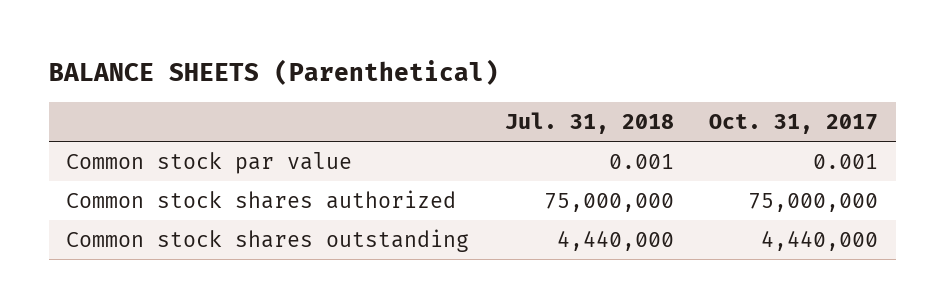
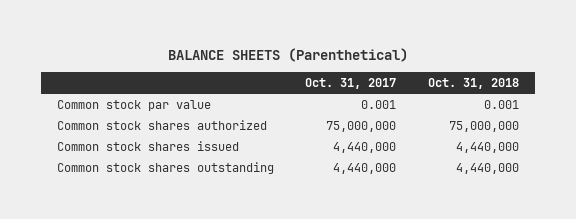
- | Jul. 31, 2018 | Oct. 31, 2017
+ | Oct. 31, 2017 | Oct. 31, 2018
+ Common stock shares issued | 4,440,000 | 4,440,000

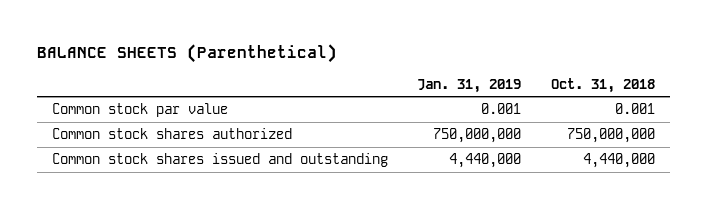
- | Oct. 31, 2017 | Oct. 31, 2018
+ | Jan. 31, 2019 | Oct. 31, 2018
- Common stock shares authorized | 75,000,000 | 75,000,000
- Common stock shares issued | 4,440,000 | 4,440,000
- Common stock shares outstanding | 4,440,000 | 4,440,000
+ Common stock shares authorized | 750,000,000 | 750,000,000
+ Common stock shares issued and outstanding | 4,440,000 | 4,440,000

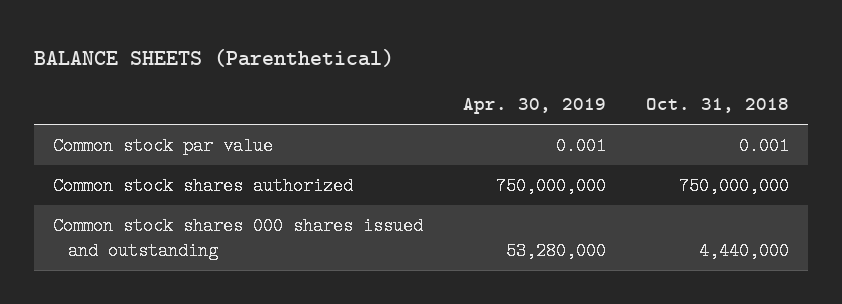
- | Jan. 31, 2019 | Oct. 31, 2018
+ | Apr. 30, 2019 | Oct. 31, 2018
- Common stock shares issued and outstanding | 4,440,000 | 4,440,000
+ Common stock shares 000 shares issued and outstanding | 53,280,000 | 4,440,000

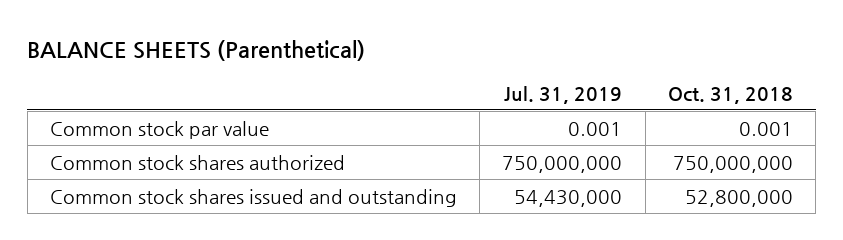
- | Apr. 30, 2019 | Oct. 31, 2018
+ | Jul. 31, 2019 | Oct. 31, 2018
- Common stock shares 000 shares issued and outstanding | 53,280,000 | 4,440,000
+ Common stock shares issued and outstanding | 54,430,000 | 52,800,000

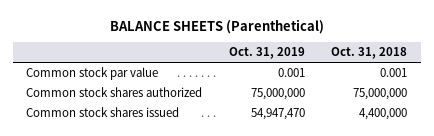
- | Jul. 31, 2019 | Oct. 31, 2018
+ | Oct. 31, 2019 | Oct. 31, 2018
- Common stock shares authorized | 750,000,000 | 750,000,000
- Common stock shares issued and outstanding | 54,430,000 | 52,800,000
+ Common stock shares authorized | 75,000,000 | 75,000,000
+ Common stock shares issued | 54,947,470 | 4,400,000

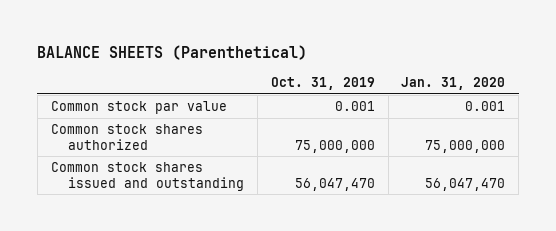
- | Oct. 31, 2019 | Oct. 31, 2018
+ | Oct. 31, 2019 | Jan. 31, 2020
- Common stock shares issued | 54,947,470 | 4,400,000
+ Common stock shares issued and outstanding | 56,047,470 | 56,047,470

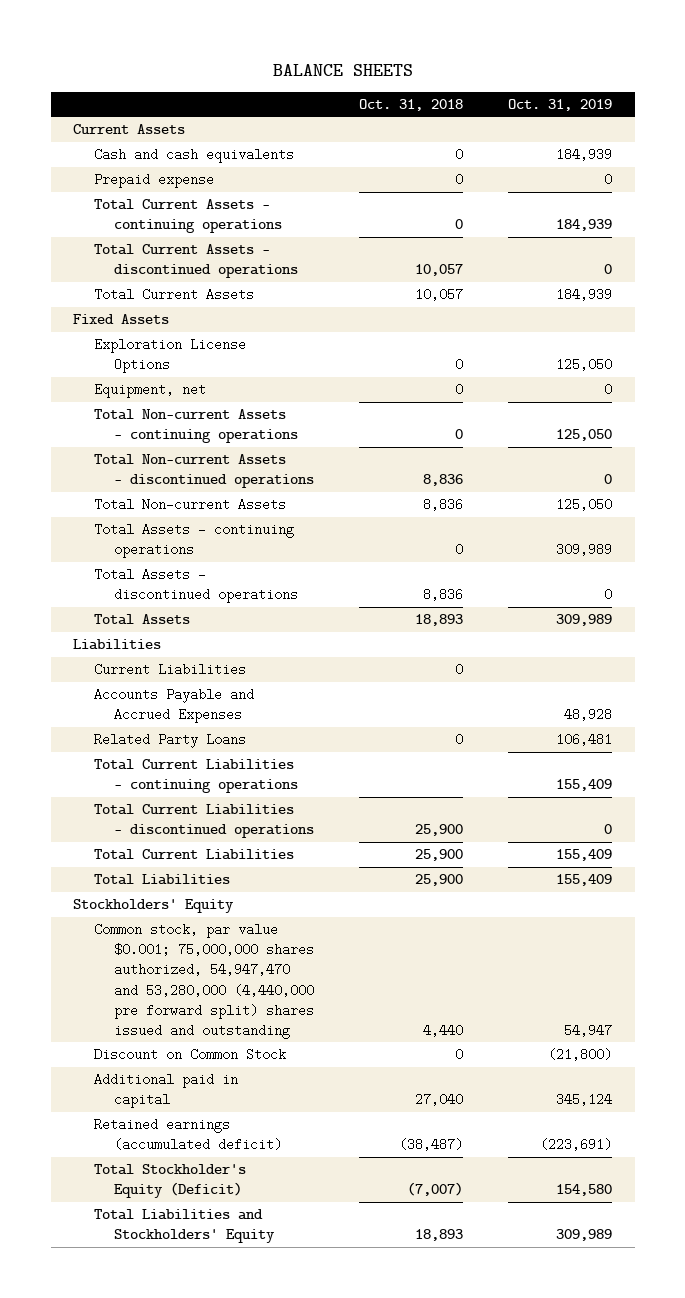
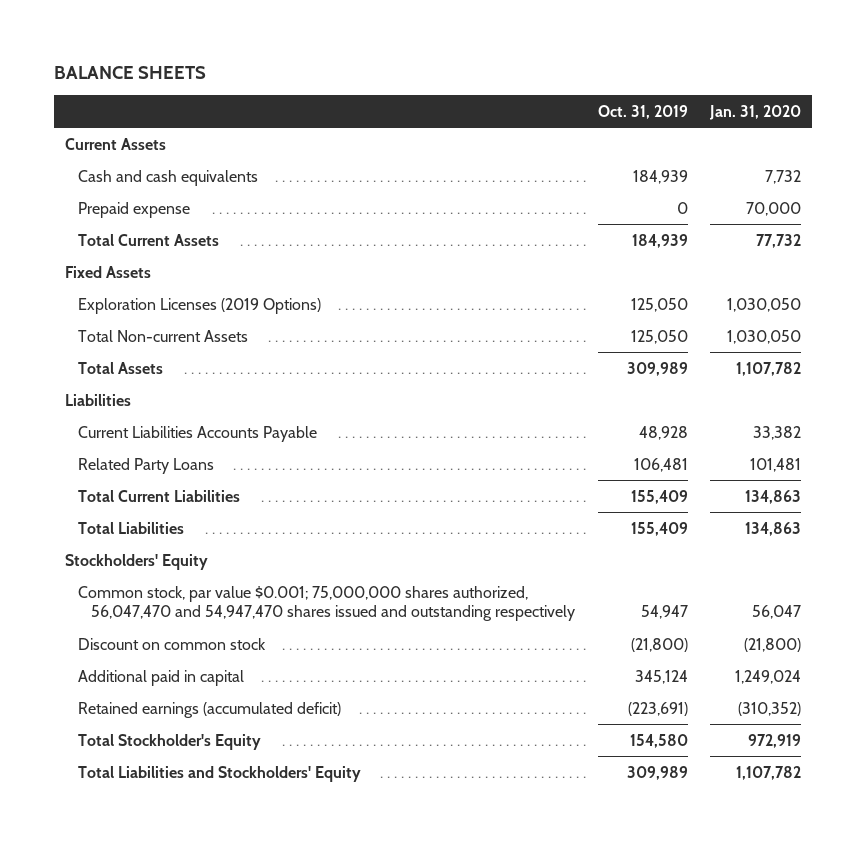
- | Oct. 31, 2018 | Oct. 31, 2019
+ | Oct. 31, 2019 | Jan. 31, 2020
- Total Current Assets - continuing operations | 0 | 184,939
- Total Current Assets - discontinued operations | 10,057 | 0
- Exploration License Options | 0 | 125,050
- Equipment, net | 0 | 0
- Total Non-current Assets - continuing operations | 0 | 125,050
- Total Non-current Assets - discontinued operations | 8,836 | 0
+ Exploration Licenses (2019 Options) | 125,050 | 1,030,050
- Total Assets - continuing operations | 0 | 309,989
- Total Assets - discontinued operations | 8,836 | 0
- Current Liabilities | 0 |
- Accounts Payable and Accrued Expenses | | 48,928
+ Current Liabilities Accounts Payable | 48,928 | 33,382
- Total Current Liabilities - continuing operations | | 155,409
- Total Current Liabilities - discontinued operations | 25,900 | 0
- Common stock, par value $0.001; 75,000,000 shares authorized, 54,947,470 and 53,280,000 (4,440,000 pre forward split) shares issued and outstanding | 4,440 | 54,947
- Discount on Common Stock | 0 | (21,800)
+ Common stock, par value $0.001; 75,000,000 shares authorized, 56,047,470 and 54,947,470 shares issued and outstanding respectively | 54,947 | 56,047
+ Discount on common stock | (21,800) | (21,800)
- Total Stockholder's Equity (Deficit) | (7,007) | 154,580
+ Total Stockholder's Equity | 154,580 | 972,919

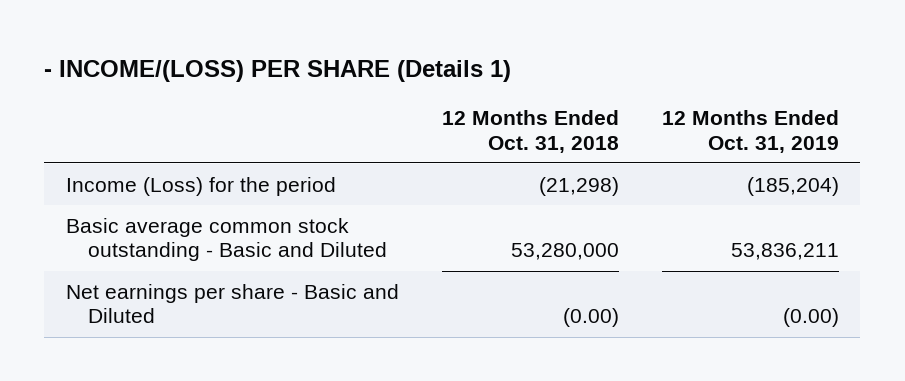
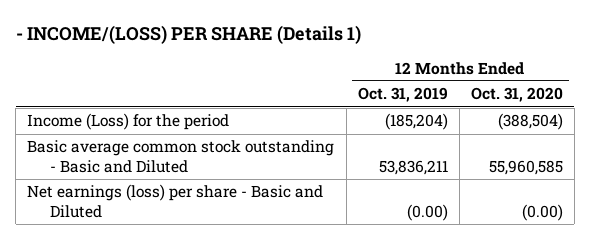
- | 12 Months Ended Oct. 31, 2018 | 12 Months Ended Oct. 31, 2019
+ | 12 Months Ended Oct. 31, 2019 | 12 Months Ended Oct. 31, 2020
- Net earnings per share - Basic and Diluted | (0.00) | (0.00)
+ Net earnings (loss) per share - Basic and Diluted | (0.00) | (0.00)

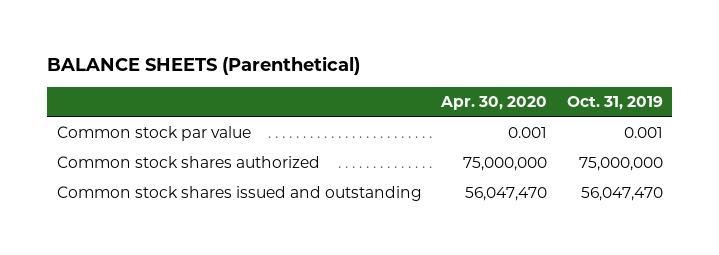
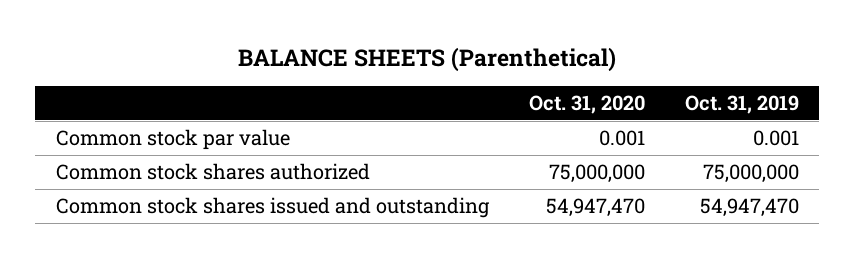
- | Apr. 30, 2020 | Oct. 31, 2019
+ | Oct. 31, 2020 | Oct. 31, 2019
- Common stock shares issued and outstanding | 56,047,470 | 56,047,470
+ Common stock shares issued and outstanding | 54,947,470 | 54,947,470

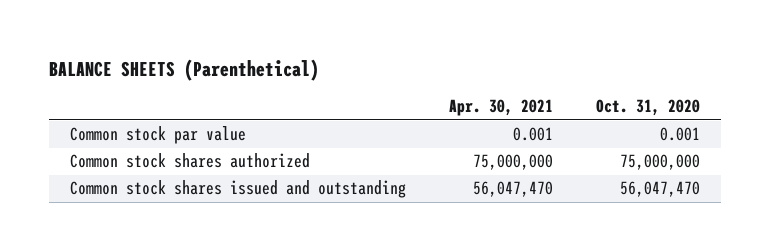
- | Oct. 31, 2020 | Oct. 31, 2019
+ | Apr. 30, 2021 | Oct. 31, 2020
- Common stock shares issued and outstanding | 54,947,470 | 54,947,470
+ Common stock shares issued and outstanding | 56,047,470 | 56,047,470

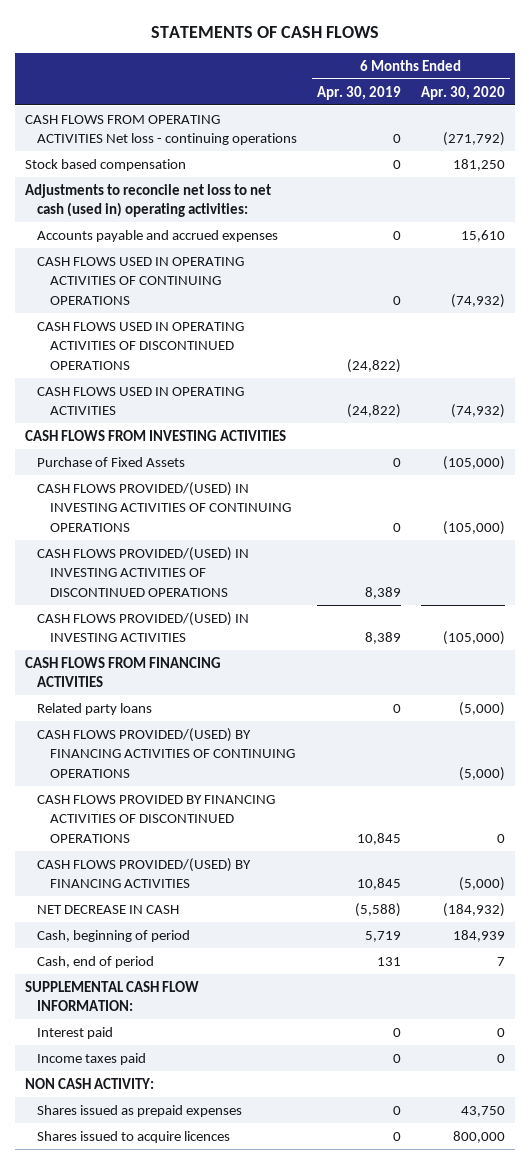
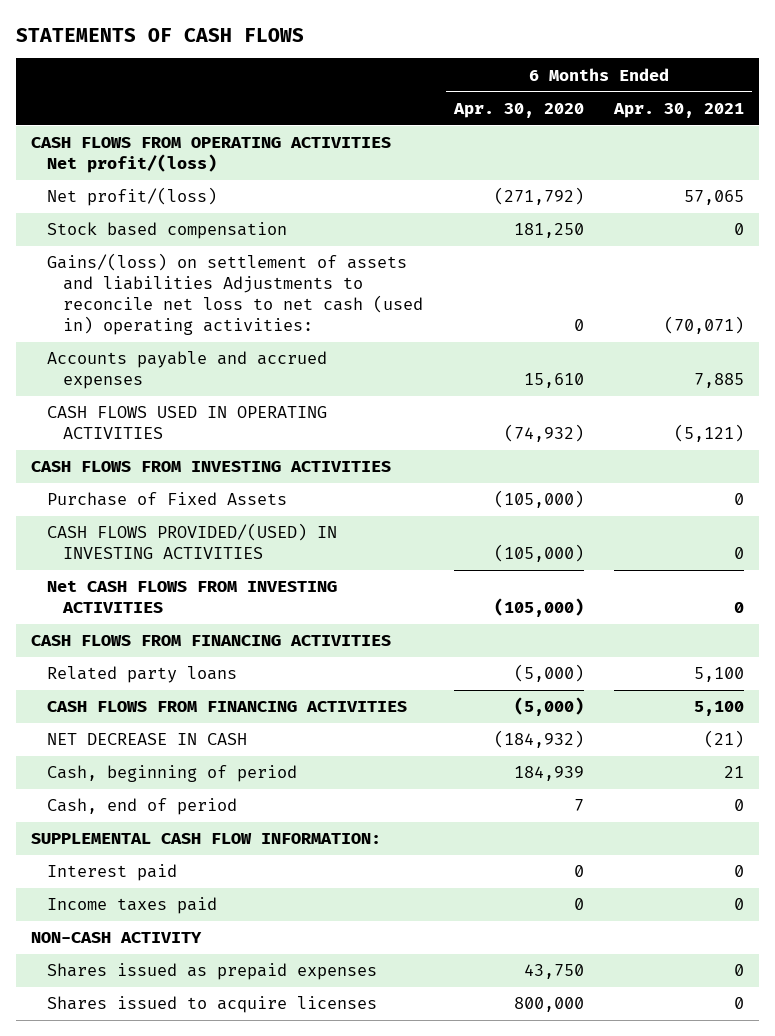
- | 6 Months Ended Apr. 30, 2019 | 6 Months Ended Apr. 30, 2020
+ | 6 Months Ended Apr. 30, 2020 | 6 Months Ended Apr. 30, 2021
- CASH FLOWS FROM OPERATING ACTIVITIES Net loss - continuing operations | 0 | (271,792)
+ CASH FLOWS FROM OPERATING ACTIVITIES Net profit/(loss)
+ Net profit/(loss) | (271,792) | 57,065
- Adjustments to reconcile net loss to net cash (used in) operating activities:
+ Gains/(loss) on settlement of assets and liabilities Adjustments to reconcile net loss to net cash (used in) operating activities: | 0 | (70,071)
- CASH FLOWS USED IN OPERATING ACTIVITIES OF CONTINUING OPERATIONS | 0 | (74,932)
- CASH FLOWS USED IN OPERATING ACTIVITIES OF DISCONTINUED OPERATIONS | (24,822) |
- CASH FLOWS PROVIDED/(USED) IN INVESTING ACTIVITIES OF CONTINUING OPERATIONS | 0 | (105,000)
- CASH FLOWS PROVIDED/(USED) IN INVESTING ACTIVITIES OF DISCONTINUED OPERATIONS | 8,389 |
+ Net CASH FLOWS FROM INVESTING ACTIVITIES | (105,000) | 0
- CASH FLOWS PROVIDED/(USED) BY FINANCING ACTIVITIES OF CONTINUING OPERATIONS | | (5,000)
- CASH FLOWS PROVIDED BY FINANCING ACTIVITIES OF DISCONTINUED OPERATIONS | 10,845 | 0
- CASH FLOWS PROVIDED/(USED) BY FINANCING ACTIVITIES | 10,845 | (5,000)
+ CASH FLOWS FROM FINANCING ACTIVITIES | (5,000) | 5,100
- NON CASH ACTIVITY:
+ NON-CASH ACTIVITY
- Shares issued to acquire licences | 0 | 800,000
+ Shares issued to acquire licenses | 800,000 | 0

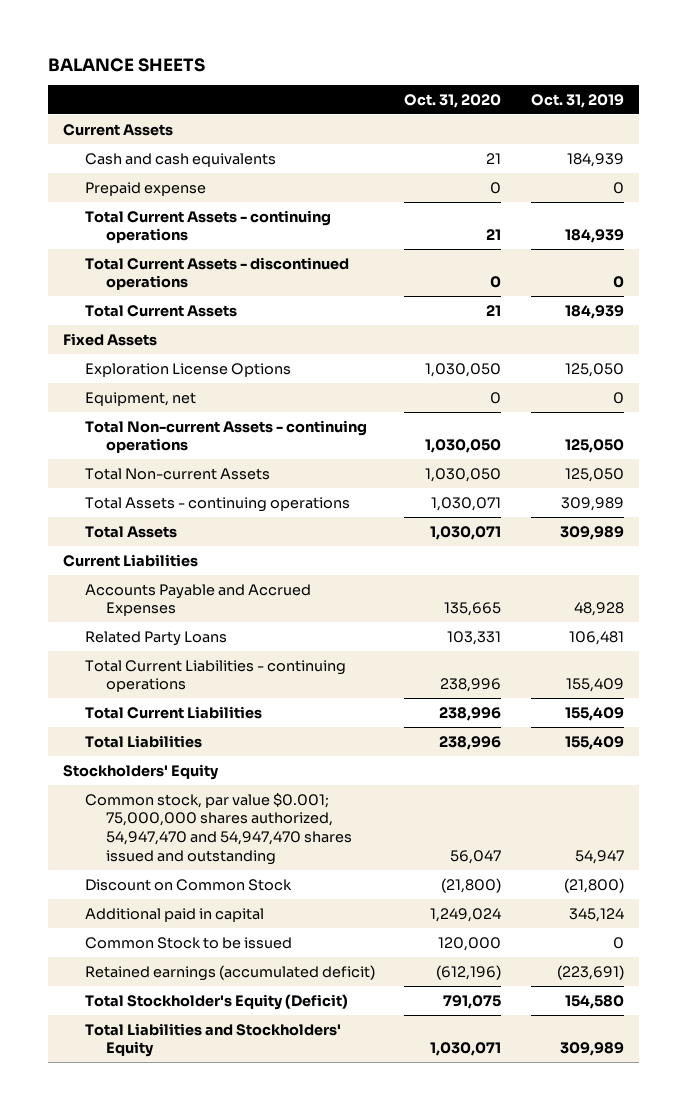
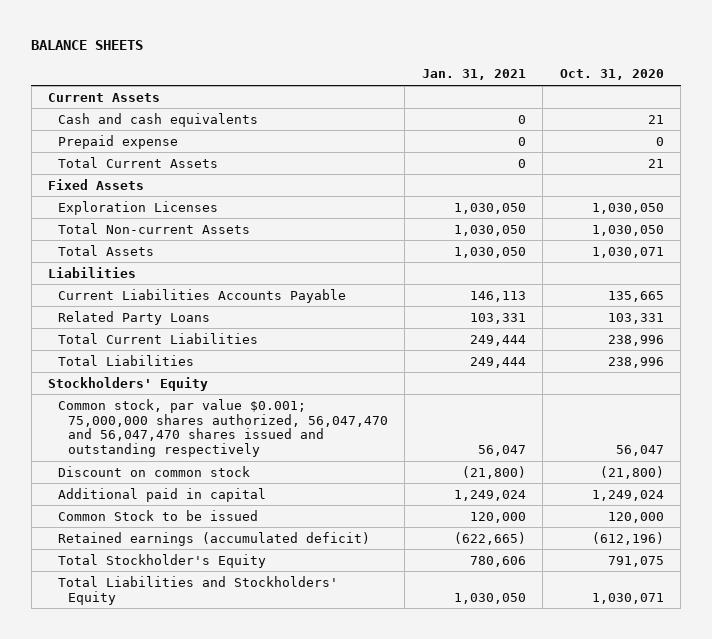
- | Oct. 31, 2020 | Oct. 31, 2019
+ | Jan. 31, 2021 | Oct. 31, 2020
- Total Current Assets - continuing operations | 21 | 184,939
- Total Current Assets - discontinued operations | 0 | 0
- Exploration License Options | 1,030,050 | 125,050
- Equipment, net | 0 | 0
- Total Non-current Assets - continuing operations | 1,030,050 | 125,050
+ Exploration Licenses | 1,030,050 | 1,030,050
- Total Assets - continuing operations | 1,030,071 | 309,989
- Current Liabilities
- Accounts Payable and Accrued Expenses | 135,665 | 48,928
+ Liabilities
+ Current Liabilities Accounts Payable | 146,113 | 135,665
- Total Current Liabilities - continuing operations | 238,996 | 155,409
- Common stock, par value $0.001; 75,000,000 shares authorized, 54,947,470 and 54,947,470 shares issued and outstanding | 56,047 | 54,947
- Discount on Common Stock | (21,800) | (21,800)
+ Common stock, par value $0.001; 75,000,000 shares authorized, 56,047,470 and 56,047,470 shares issued and outstanding respectively | 56,047 | 56,047
+ Discount on common stock | (21,800) | (21,800)
- Total Stockholder's Equity (Deficit) | 791,075 | 154,580
+ Total Stockholder's Equity | 780,606 | 791,075

